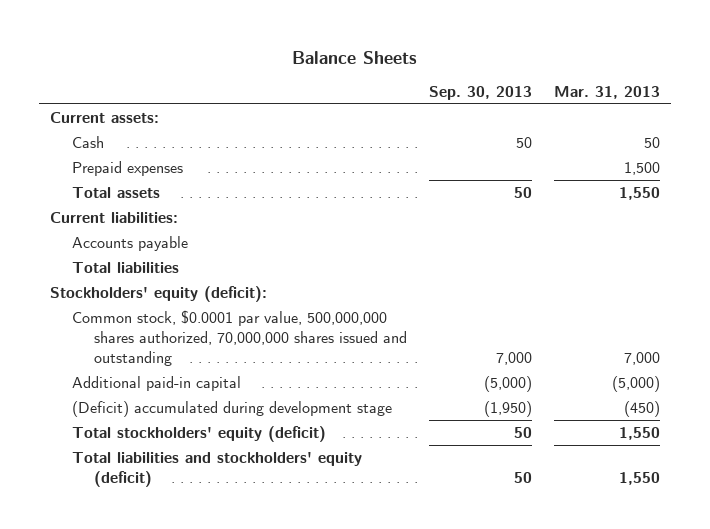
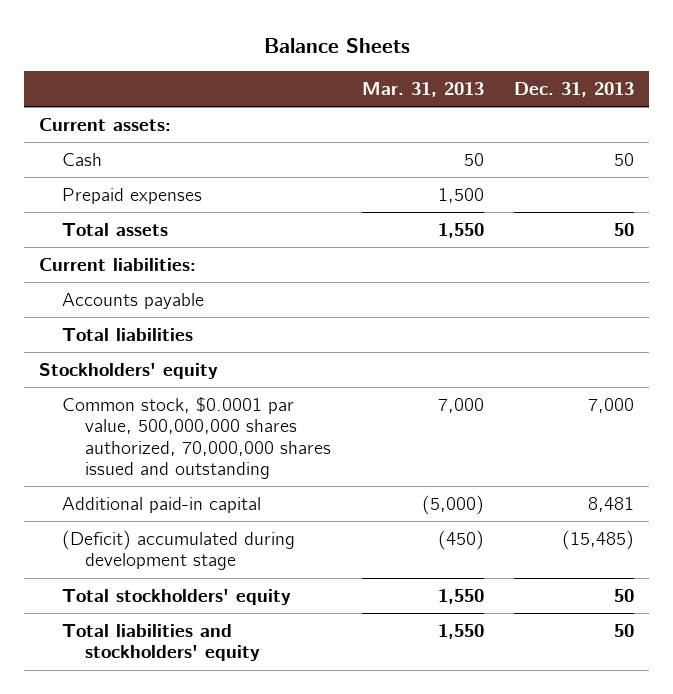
- | Sep. 30, 2013 | Mar. 31, 2013
+ | Mar. 31, 2013 | Dec. 31, 2013
- Stockholders' equity (deficit):
+ Stockholders' equity
- Total stockholders' equity (deficit) | 50 | 1,550
- Total liabilities and stockholders' equity (deficit) | 50 | 1,550
+ Total stockholders' equity | 1,550 | 50
+ Total liabilities and stockholders' equity | 1,550 | 50

